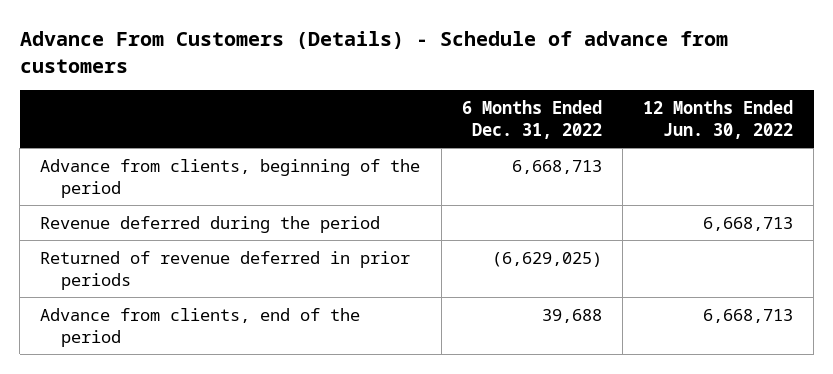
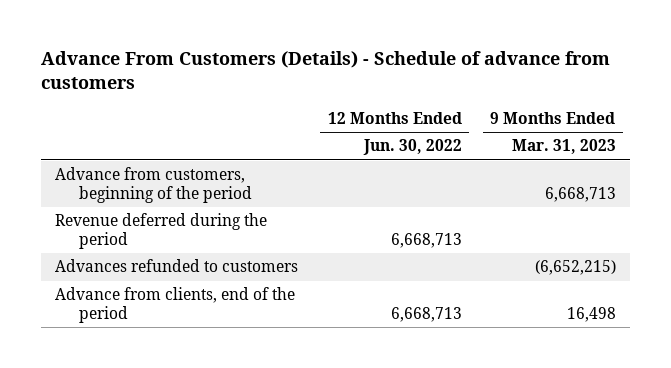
- | 6 Months Ended Dec. 31, 2022 | 12 Months Ended Jun. 30, 2022
+ | 12 Months Ended Jun. 30, 2022 | 9 Months Ended Mar. 31, 2023
- Advance from clients, beginning of the period | 6,668,713 |
+ Advance from customers, beginning of the period | | 6,668,713
- Returned of revenue deferred in prior periods | (6,629,025) |
+ Advances refunded to customers | | (6,652,215)

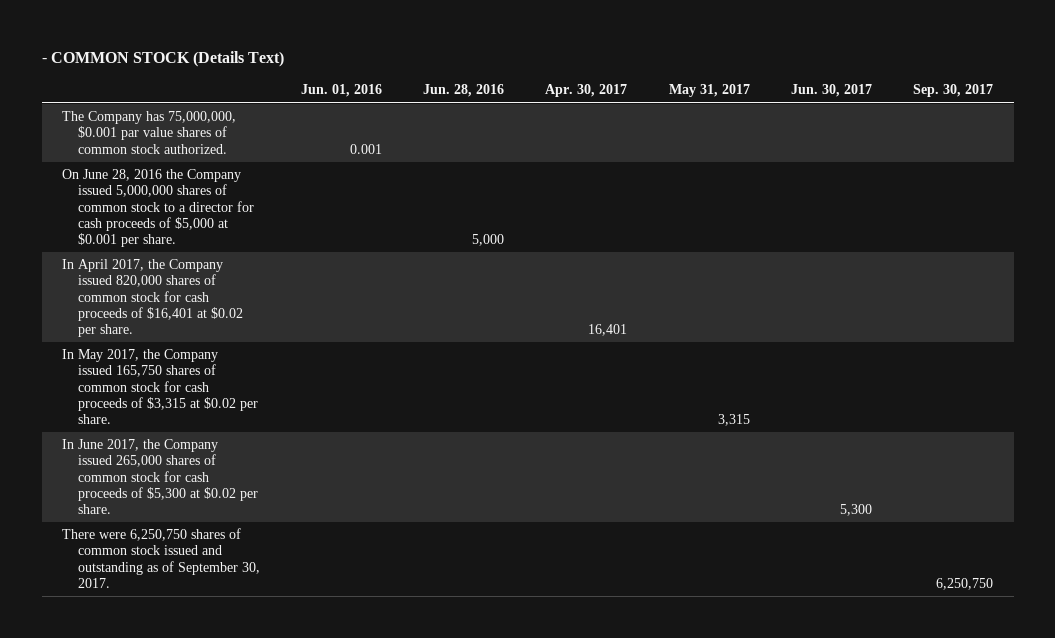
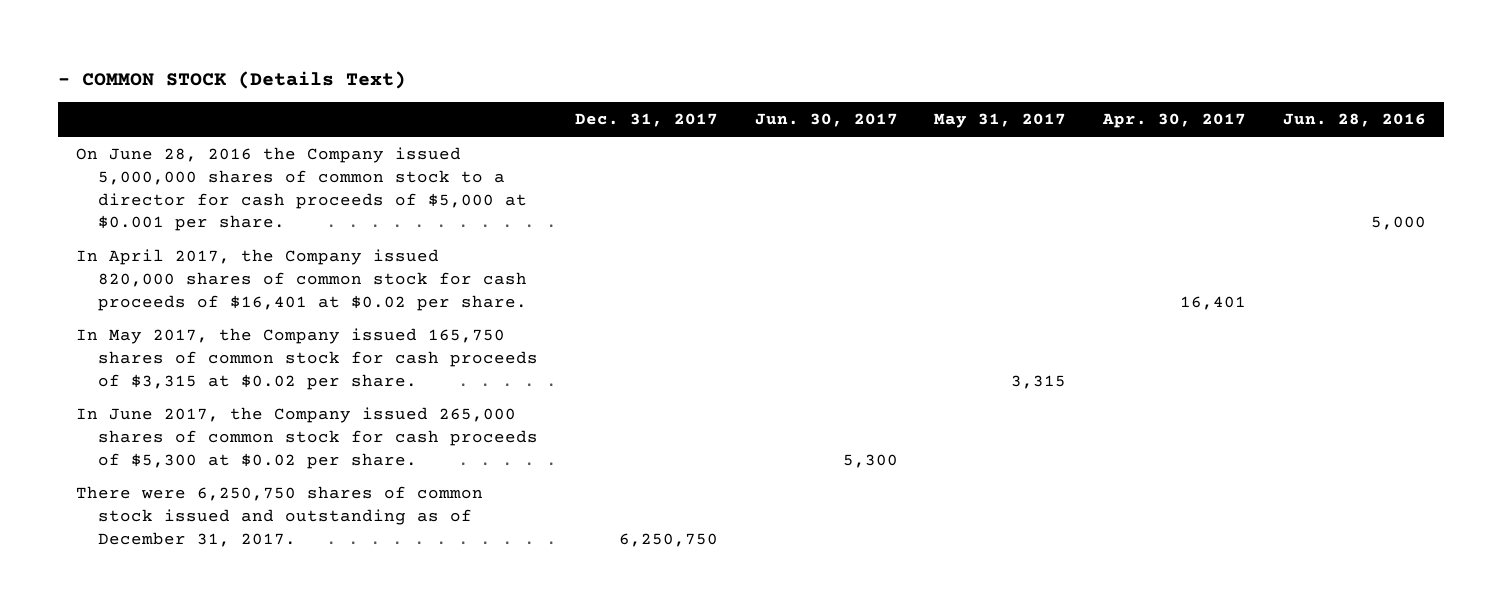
- | Jun. 01, 2016 | Jun. 28, 2016 | Apr. 30, 2017 | May 31, 2017 | Jun. 30, 2017 | Sep. 30, 2017
+ | Dec. 31, 2017 | Jun. 30, 2017 | May 31, 2017 | Apr. 30, 2017 | Jun. 28, 2016
- The Company has 75,000,000, $0.001 par value shares of common stock authorized. | 0.001 | | | | |
- There were 6,250,750 shares of common stock issued and outstanding as of September 30, 2017. | | | | | | 6,250,750
+ There were 6,250,750 shares of common stock issued and outstanding as of December 31, 2017. | 6,250,750 | | | |

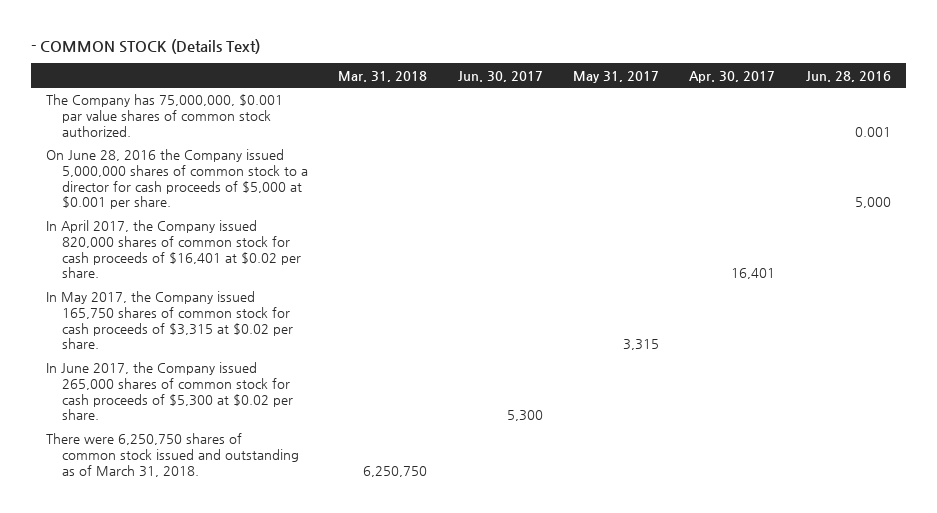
- | Dec. 31, 2017 | Jun. 30, 2017 | May 31, 2017 | Apr. 30, 2017 | Jun. 28, 2016
+ | Mar. 31, 2018 | Jun. 30, 2017 | May 31, 2017 | Apr. 30, 2017 | Jun. 28, 2016
+ The Company has 75,000,000, $0.001 par value shares of common stock authorized. | | | | | 0.001
- There were 6,250,750 shares of common stock issued and outstanding as of December 31, 2017. | 6,250,750 | | | |
+ There were 6,250,750 shares of common stock issued and outstanding as of March 31, 2018. | 6,250,750 | | | |

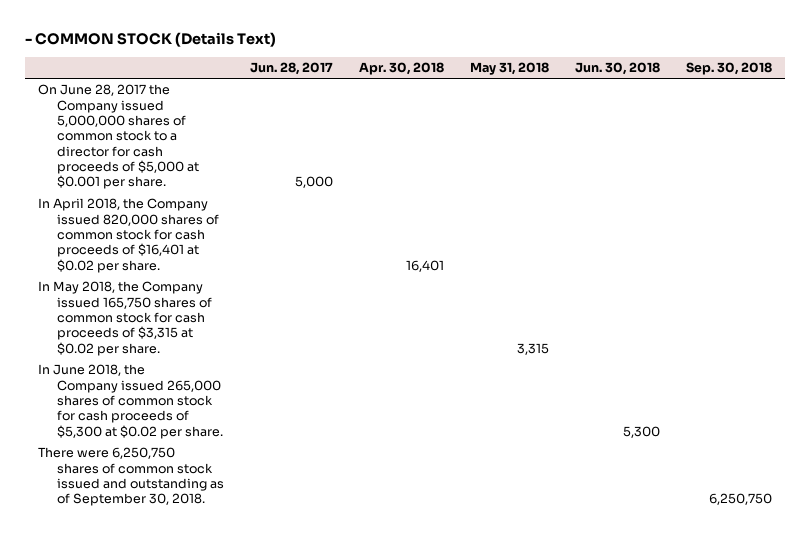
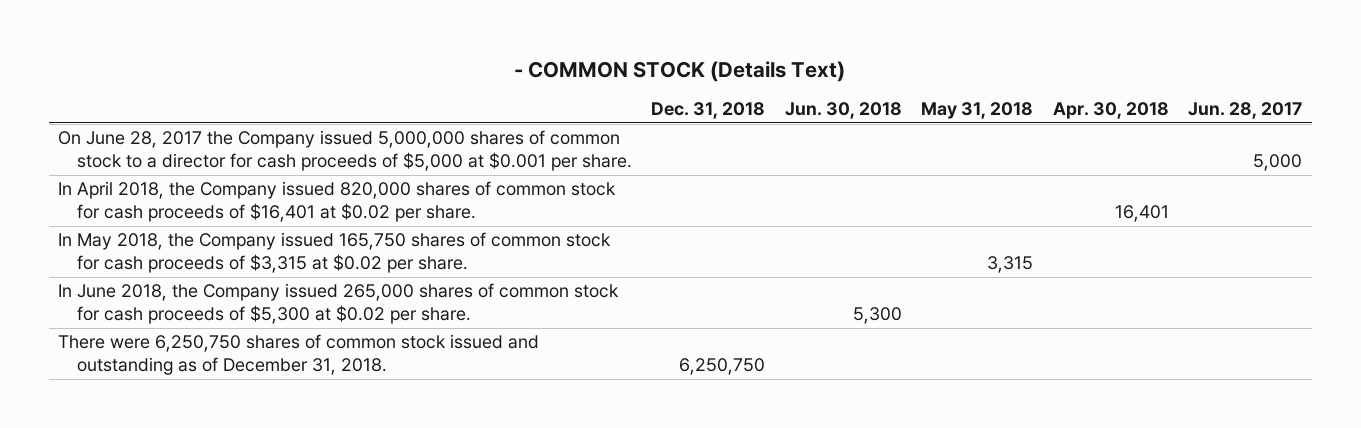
- | Jun. 28, 2017 | Apr. 30, 2018 | May 31, 2018 | Jun. 30, 2018 | Sep. 30, 2018
+ | Dec. 31, 2018 | Jun. 30, 2018 | May 31, 2018 | Apr. 30, 2018 | Jun. 28, 2017
- There were 6,250,750 shares of common stock issued and outstanding as of September 30, 2018. | | | | | 6,250,750
+ There were 6,250,750 shares of common stock issued and outstanding as of December 31, 2018. | 6,250,750 | | | |

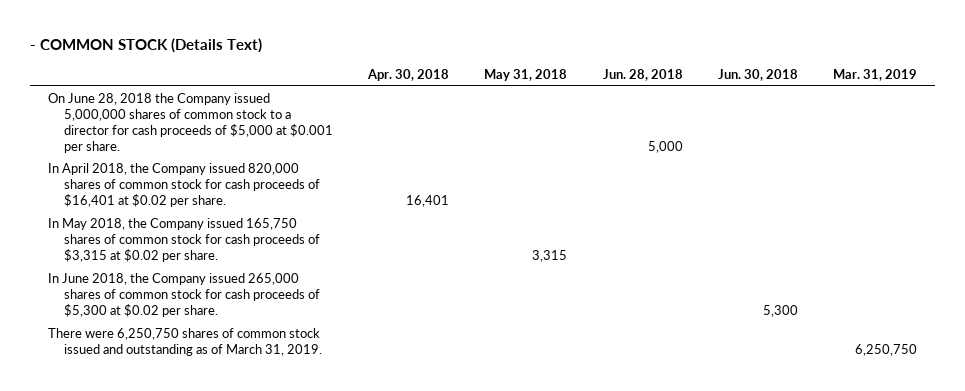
- | Dec. 31, 2018 | Jun. 30, 2018 | May 31, 2018 | Apr. 30, 2018 | Jun. 28, 2017
+ | Apr. 30, 2018 | May 31, 2018 | Jun. 28, 2018 | Jun. 30, 2018 | Mar. 31, 2019
- On June 28, 2017 the Company issued 5,000,000 shares of common stock to a director for cash proceeds of $5,000 at $0.001 per share. | | | | | 5,000
+ On June 28, 2018 the Company issued 5,000,000 shares of common stock to a director for cash proceeds of $5,000 at $0.001 per share. | | | 5,000 | |
- There were 6,250,750 shares of common stock issued and outstanding as of December 31, 2018. | 6,250,750 | | | |
+ There were 6,250,750 shares of common stock issued and outstanding as of March 31, 2019. | | | | | 6,250,750

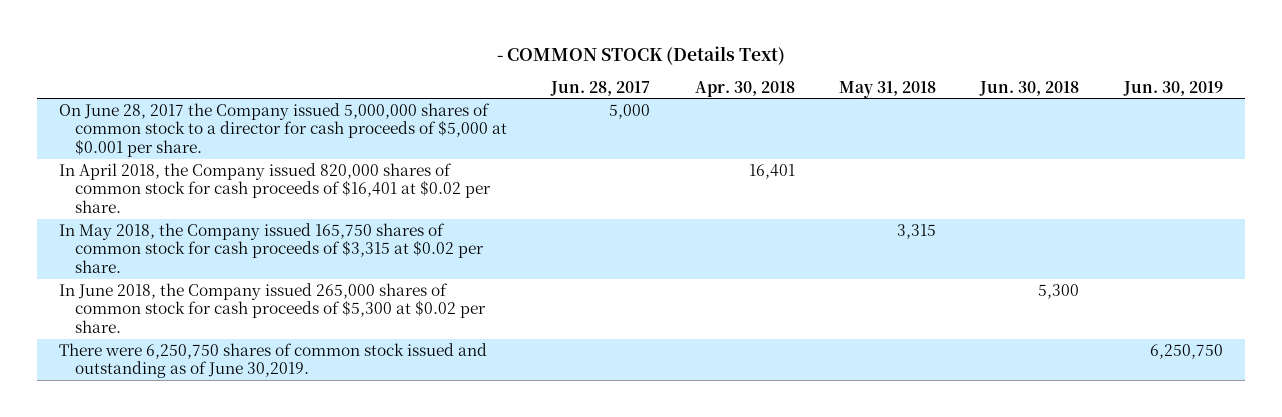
- | Apr. 30, 2018 | May 31, 2018 | Jun. 28, 2018 | Jun. 30, 2018 | Mar. 31, 2019
+ | Jun. 28, 2017 | Apr. 30, 2018 | May 31, 2018 | Jun. 30, 2018 | Jun. 30, 2019
- On June 28, 2018 the Company issued 5,000,000 shares of common stock to a director for cash proceeds of $5,000 at $0.001 per share. | | | 5,000 | |
+ On June 28, 2017 the Company issued 5,000,000 shares of common stock to a director for cash proceeds of $5,000 at $0.001 per share. | 5,000 | | | |
- There were 6,250,750 shares of common stock issued and outstanding as of March 31, 2019. | | | | | 6,250,750
+ There were 6,250,750 shares of common stock issued and outstanding as of June 30,2019. | | | | | 6,250,750

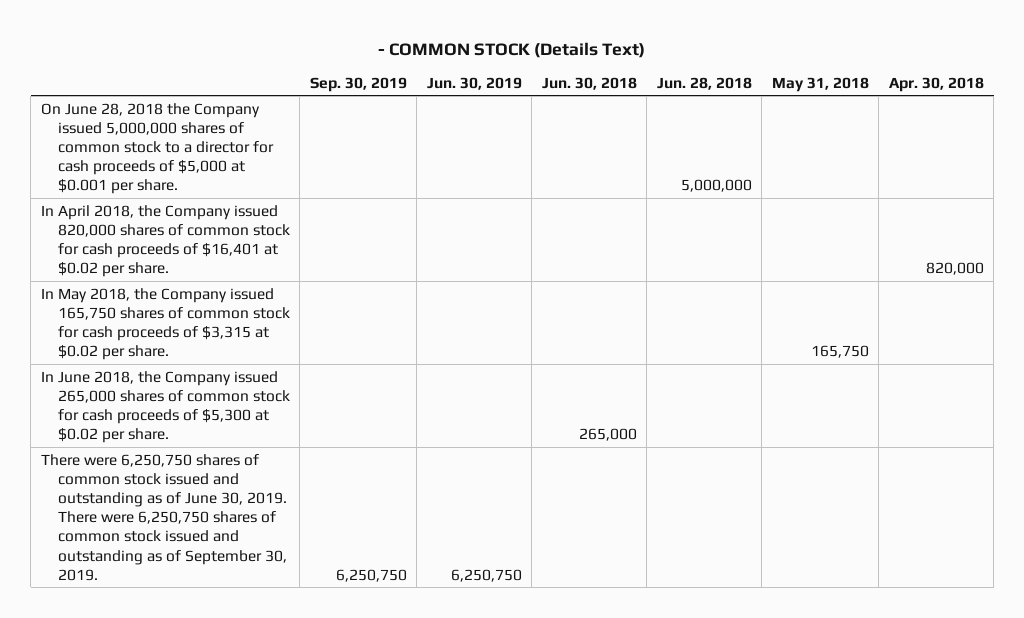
- | Jun. 28, 2017 | Apr. 30, 2018 | May 31, 2018 | Jun. 30, 2018 | Jun. 30, 2019
+ | Sep. 30, 2019 | Jun. 30, 2019 | Jun. 30, 2018 | Jun. 28, 2018 | May 31, 2018 | Apr. 30, 2018
- On June 28, 2017 the Company issued 5,000,000 shares of common stock to a director for cash proceeds of $5,000 at $0.001 per share. | 5,000 | | | |
- In April 2018, the Company issued 820,000 shares of common stock for cash proceeds of $16,401 at $0.02 per share. | | 16,401 | | |
- In May 2018, the Company issued 165,750 shares of common stock for cash proceeds of $3,315 at $0.02 per share. | | | 3,315 | |
- In June 2018, the Company issued 265,000 shares of common stock for cash proceeds of $5,300 at $0.02 per share. | | | | 5,300 |
- There were 6,250,750 shares of common stock issued and outstanding as of June 30,2019. | | | | | 6,250,750
+ On June 28, 2018 the Company issued 5,000,000 shares of common stock to a director for cash proceeds of $5,000 at $0.001 per share. | | | | 5,000,000 | |
+ In April 2018, the Company issued 820,000 shares of common stock for cash proceeds of $16,401 at $0.02 per share. | | | | | | 820,000
+ In May 2018, the Company issued 165,750 shares of common stock for cash proceeds of $3,315 at $0.02 per share. | | | | | 165,750 |
+ In June 2018, the Company issued 265,000 shares of common stock for cash proceeds of $5,300 at $0.02 per share. | | | 265,000 | | |
+ There were 6,250,750 shares of common stock issued and outstanding as of June 30, 2019. There were 6,250,750 shares of common stock issued and outstanding as of September 30, 2019. | 6,250,750 | 6,250,750 | | | |

